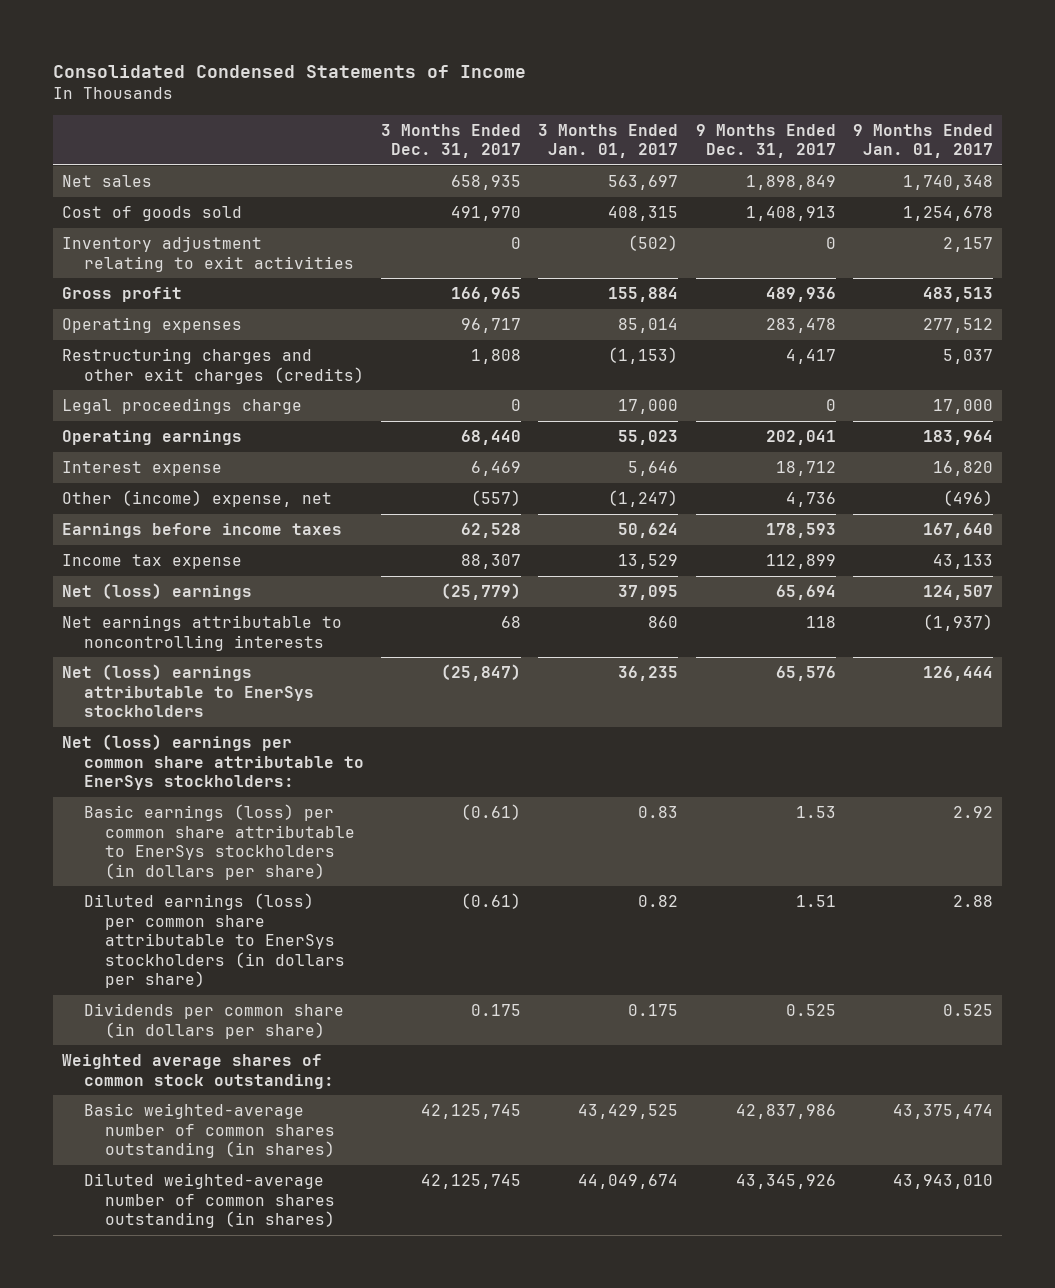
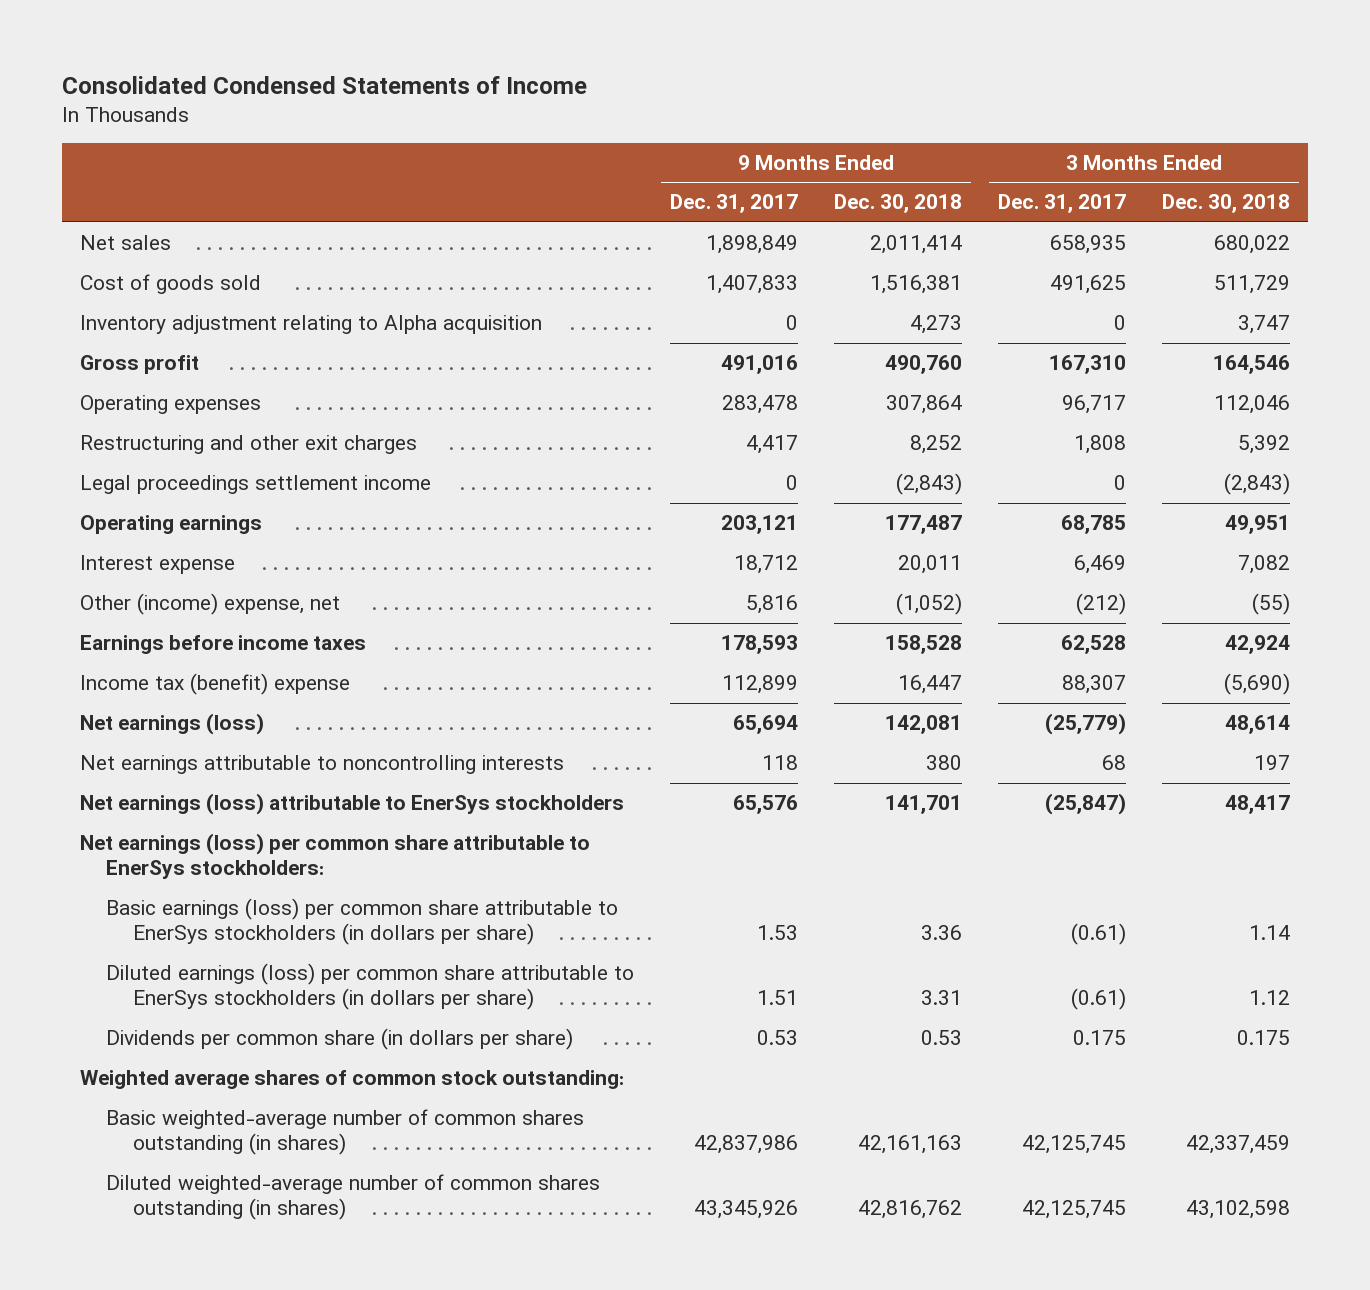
- | 3 Months Ended Dec. 31, 2017 | 3 Months Ended Jan. 01, 2017 | 9 Months Ended Dec. 31, 2017 | 9 Months Ended Jan. 01, 2017
+ | 9 Months Ended Dec. 31, 2017 | 9 Months Ended Dec. 30, 2018 | 3 Months Ended Dec. 31, 2017 | 3 Months Ended Dec. 30, 2018
- Cost of goods sold | 491,970 | 408,315 | 1,408,913 | 1,254,678
- Inventory adjustment relating to exit activities | 0 | (502) | 0 | 2,157
- Gross profit | 166,965 | 155,884 | 489,936 | 483,513
+ Cost of goods sold | 1,407,833 | 1,516,381 | 491,625 | 511,729
+ Inventory adjustment relating to Alpha acquisition | 0 | 4,273 | 0 | 3,747
+ Gross profit | 491,016 | 490,760 | 167,310 | 164,546
- Restructuring charges and other exit charges (credits) | 1,808 | (1,153) | 4,417 | 5,037
- Legal proceedings charge | 0 | 17,000 | 0 | 17,000
- Operating earnings | 68,440 | 55,023 | 202,041 | 183,964
+ Restructuring and other exit charges | 4,417 | 8,252 | 1,808 | 5,392
+ Legal proceedings settlement income | 0 | (2,843) | 0 | (2,843)
+ Operating earnings | 203,121 | 177,487 | 68,785 | 49,951
- Other (income) expense, net | (557) | (1,247) | 4,736 | (496)
+ Other (income) expense, net | 5,816 | (1,052) | (212) | (55)
- Income tax expense | 88,307 | 13,529 | 112,899 | 43,133
- Net (loss) earnings | (25,779) | 37,095 | 65,694 | 124,507
+ Income tax (benefit) expense | 112,899 | 16,447 | 88,307 | (5,690)
+ Net earnings (loss) | 65,694 | 142,081 | (25,779) | 48,614
- Net (loss) earnings attributable to EnerSys stockholders | (25,847) | 36,235 | 65,576 | 126,444
- Net (loss) earnings per common share attributable to EnerSys stockholders:
+ Net earnings (loss) attributable to EnerSys stockholders | 65,576 | 141,701 | (25,847) | 48,417
+ Net earnings (loss) per common share attributable to EnerSys stockholders:
- Dividends per common share (in dollars per share) | 0.175 | 0.175 | 0.525 | 0.525
+ Dividends per common share (in dollars per share) | 0.53 | 0.53 | 0.175 | 0.175

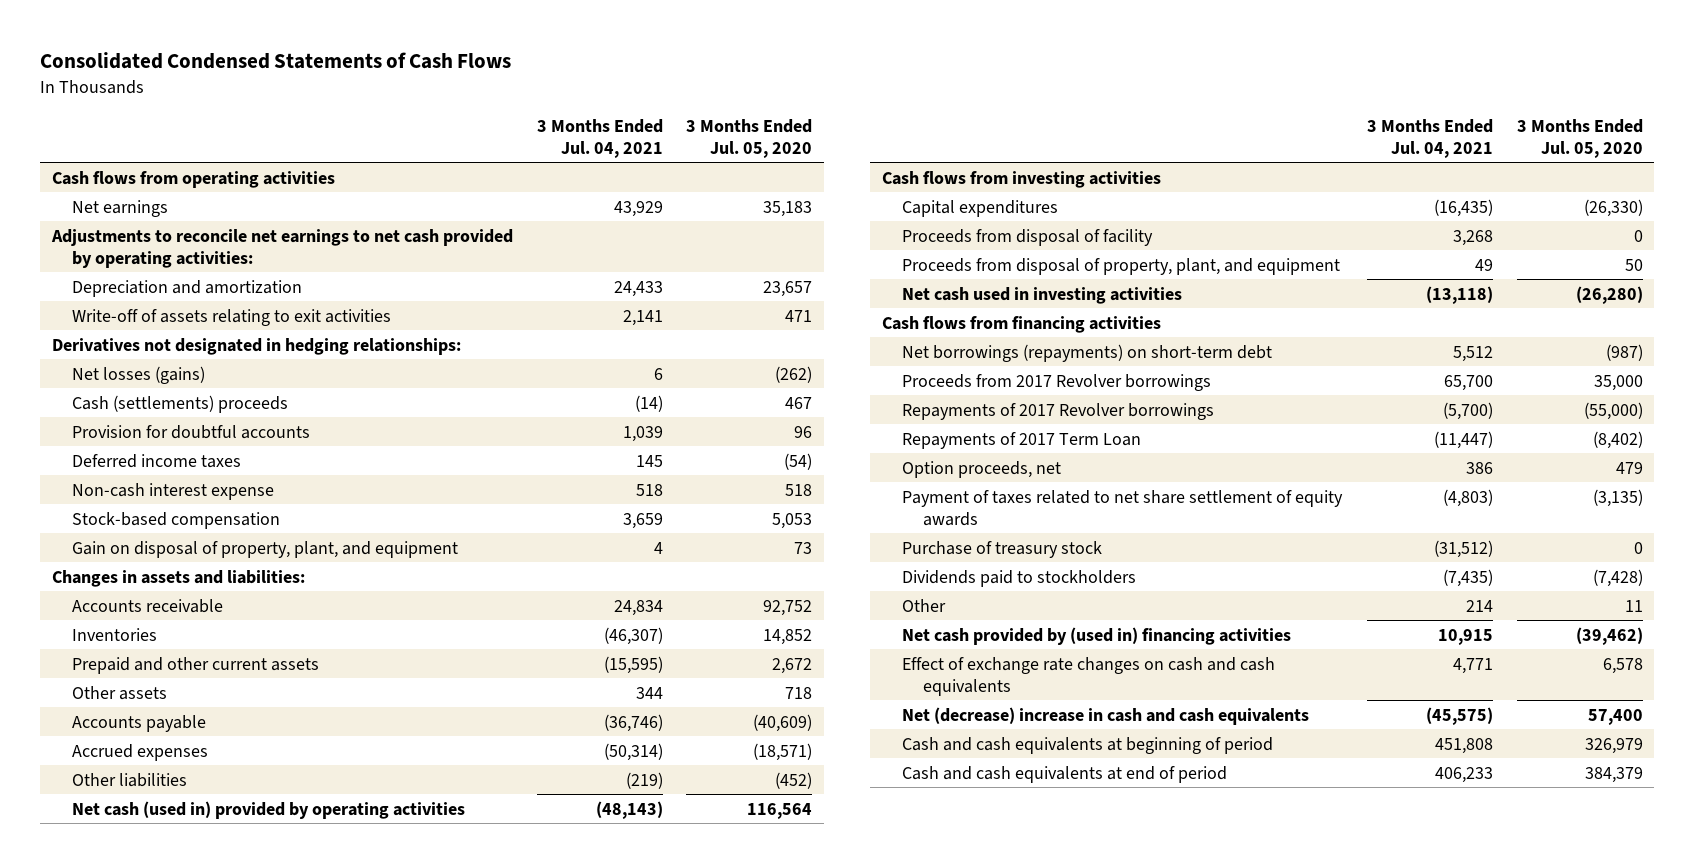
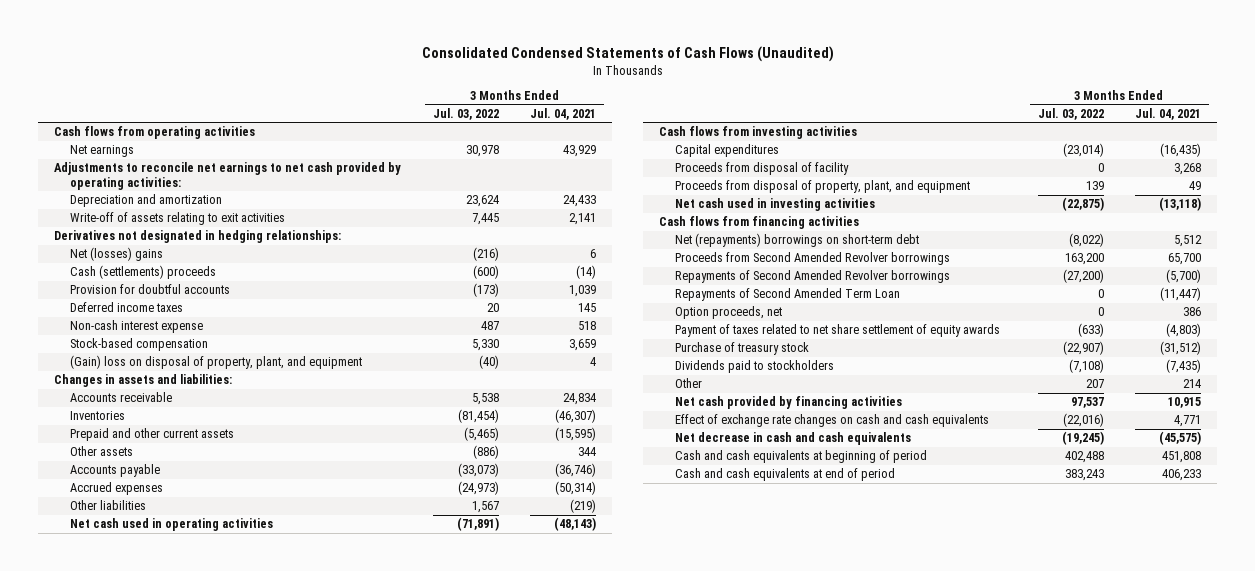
- Consolidated Condensed Statements of Cash Flows
+ Consolidated Condensed Statements of Cash Flows (Unaudited)
- | 3 Months Ended Jul. 04, 2021 | 3 Months Ended Jul. 05, 2020
+ | 3 Months Ended Jul. 03, 2022 | 3 Months Ended Jul. 04, 2021
- Net losses (gains) | 6 | (262)
+ Net (losses) gains | (216) | 6
- Gain on disposal of property, plant, and equipment | 4 | 73
+ (Gain) loss on disposal of property, plant, and equipment | (40) | 4
- Net cash (used in) provided by operating activities | (48,143) | 116,564
+ Net cash used in operating activities | (71,891) | (48,143)
- Net borrowings (repayments) on short-term debt | 5,512 | (987)
- Proceeds from 2017 Revolver borrowings | 65,700 | 35,000
- Repayments of 2017 Revolver borrowings | (5,700) | (55,000)
- Repayments of 2017 Term Loan | (11,447) | (8,402)
+ Net (repayments) borrowings on short-term debt | (8,022) | 5,512
+ Proceeds from Second Amended Revolver borrowings | 163,200 | 65,700
+ Repayments of Second Amended Revolver borrowings | (27,200) | (5,700)
+ Repayments of Second Amended Term Loan | 0 | (11,447)
- Net cash provided by (used in) financing activities | 10,915 | (39,462)
+ Net cash provided by financing activities | 97,537 | 10,915
- Net (decrease) increase in cash and cash equivalents | (45,575) | 57,400
+ Net decrease in cash and cash equivalents | (19,245) | (45,575)

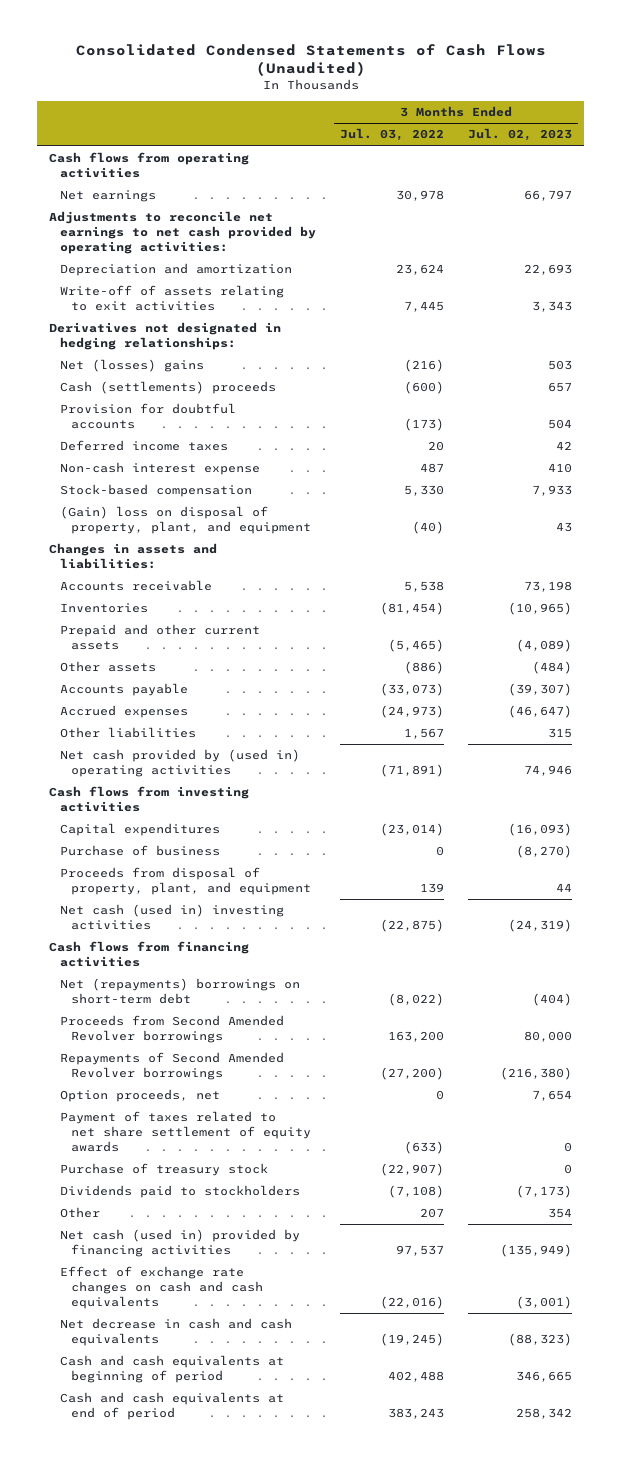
- | 3 Months Ended Jul. 03, 2022 | 3 Months Ended Jul. 04, 2021
+ | 3 Months Ended Jul. 03, 2022 | 3 Months Ended Jul. 02, 2023
- Net cash used in operating activities | (71,891) | (48,143)
+ Net cash provided by (used in) operating activities | (71,891) | 74,946
- Proceeds from disposal of facility | 0 | 3,268
+ Purchase of business | 0 | (8,270)
- Net cash used in investing activities | (22,875) | (13,118)
+ Net cash (used in) investing activities | (22,875) | (24,319)
- Repayments of Second Amended Term Loan | 0 | (11,447)
- Net cash provided by financing activities | 97,537 | 10,915
+ Net cash (used in) provided by financing activities | 97,537 | (135,949)

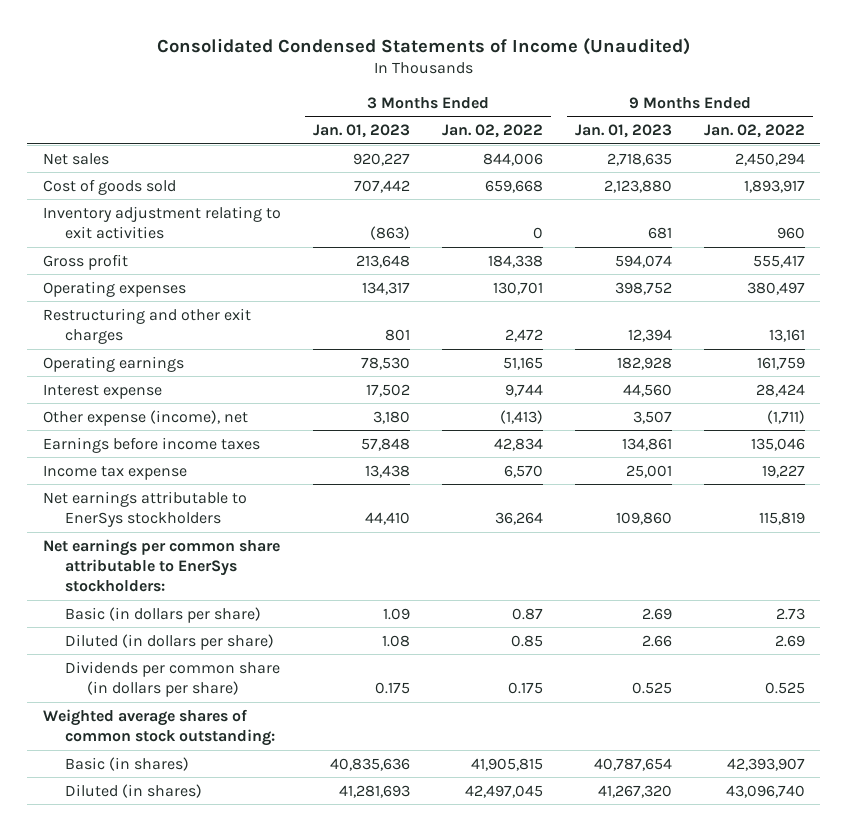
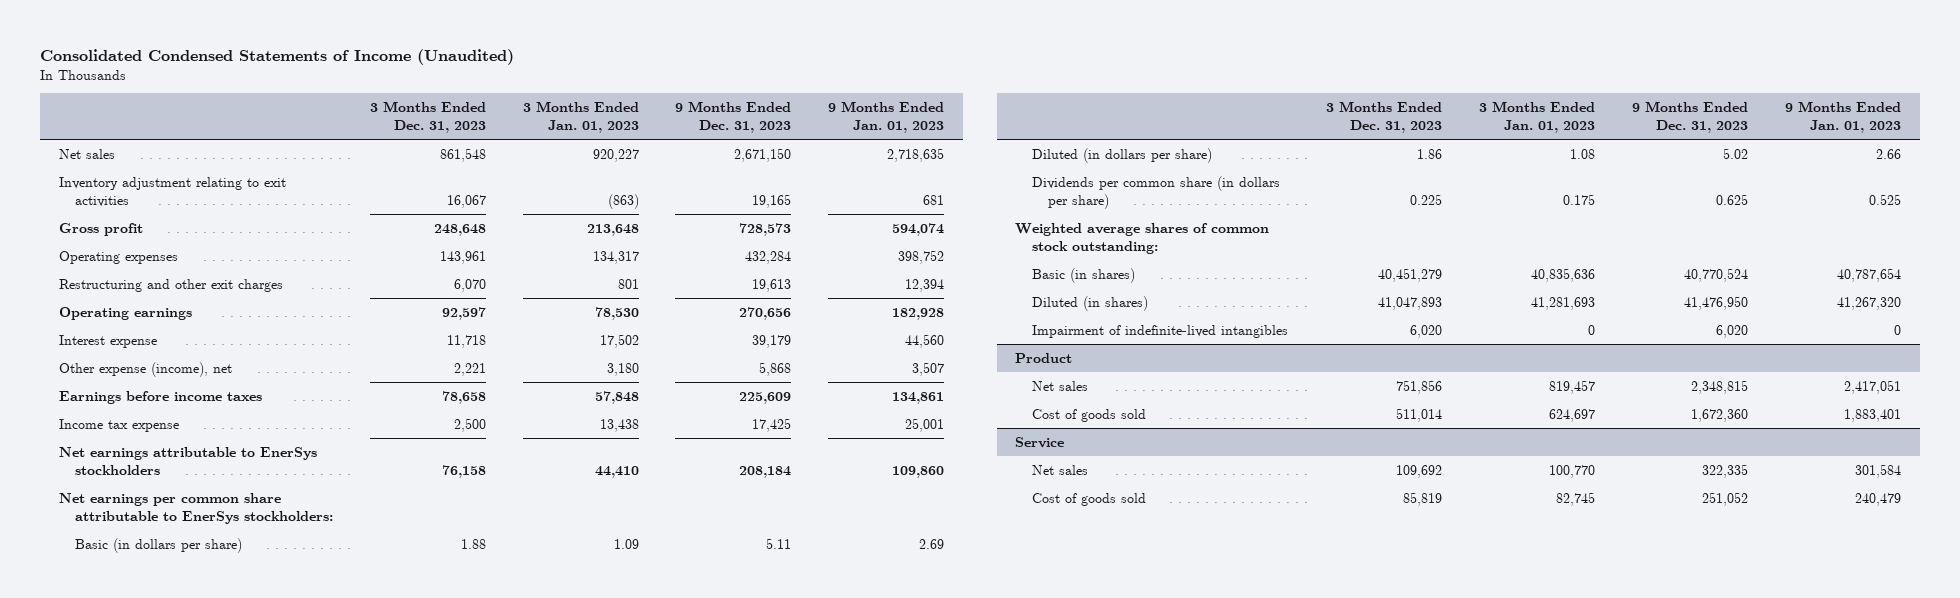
- | 3 Months Ended Jan. 01, 2023 | 3 Months Ended Jan. 02, 2022 | 9 Months Ended Jan. 01, 2023 | 9 Months Ended Jan. 02, 2022
+ | 3 Months Ended Dec. 31, 2023 | 3 Months Ended Jan. 01, 2023 | 9 Months Ended Dec. 31, 2023 | 9 Months Ended Jan. 01, 2023
- Cost of goods sold | 707,442 | 659,668 | 2,123,880 | 1,893,917
+ Impairment of indefinite-lived intangibles | 6,020 | 0 | 6,020 | 0
+ Product
+ Net sales | 751,856 | 819,457 | 2,348,815 | 2,417,051
+ Cost of goods sold | 511,014 | 624,697 | 1,672,360 | 1,883,401
+ Service
+ Net sales | 109,692 | 100,770 | 322,335 | 301,584
+ Cost of goods sold | 85,819 | 82,745 | 251,052 | 240,479

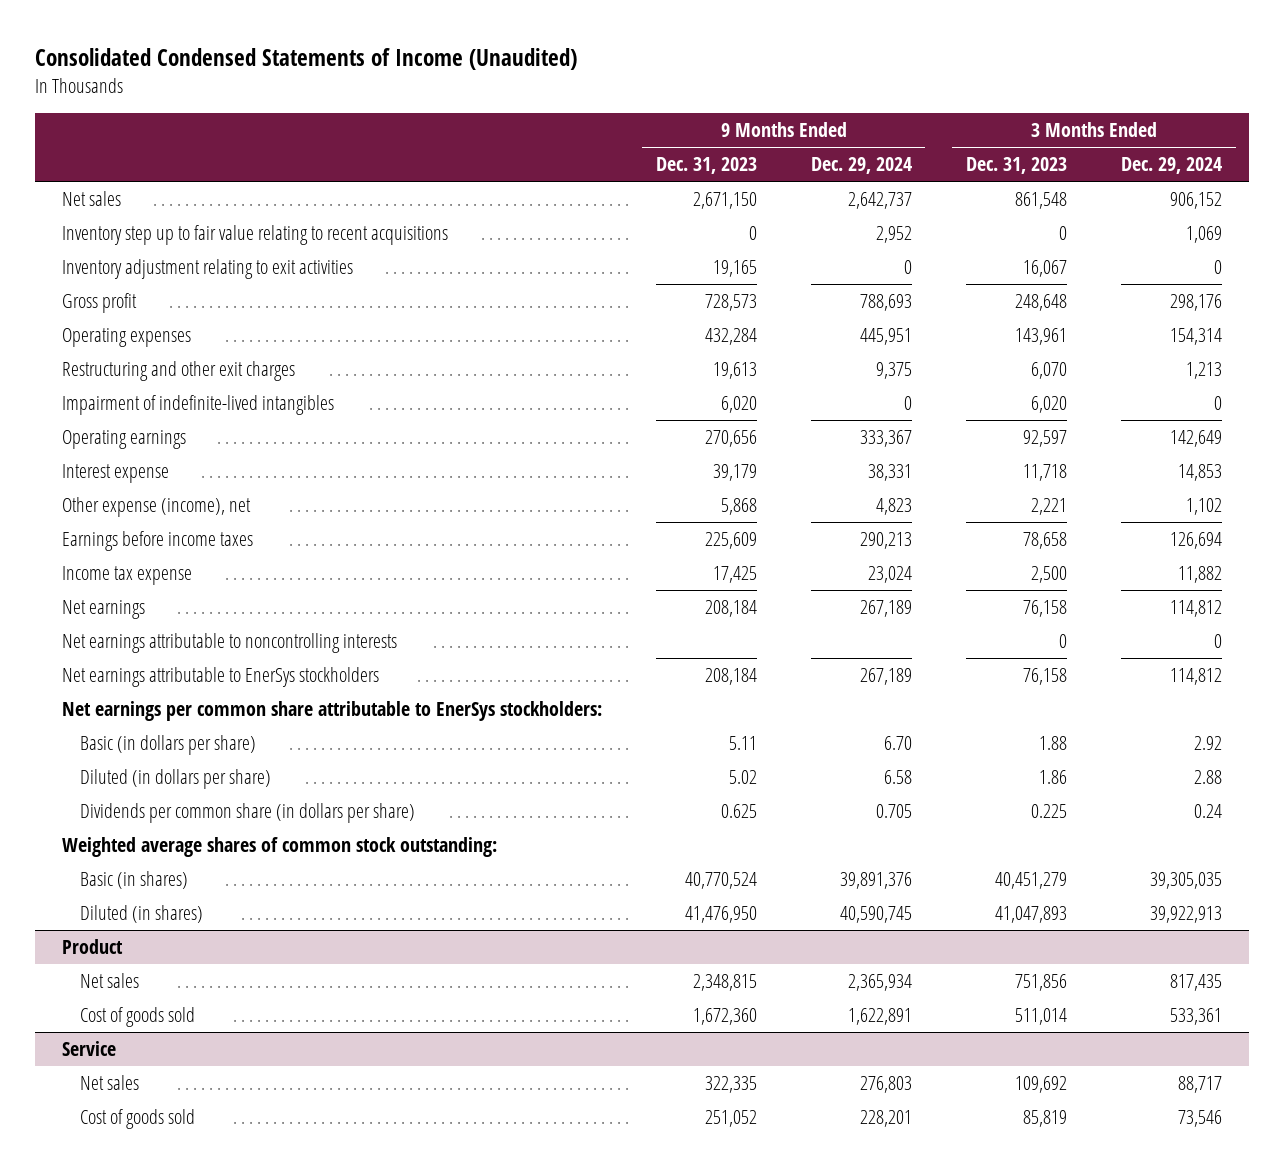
- | 3 Months Ended Dec. 31, 2023 | 3 Months Ended Jan. 01, 2023 | 9 Months Ended Dec. 31, 2023 | 9 Months Ended Jan. 01, 2023
+ | 9 Months Ended Dec. 31, 2023 | 9 Months Ended Dec. 29, 2024 | 3 Months Ended Dec. 31, 2023 | 3 Months Ended Dec. 29, 2024
+ Inventory step up to fair value relating to recent acquisitions | 0 | 2,952 | 0 | 1,069
moved up: Impairment of indefinite-lived intangibles | 6,020 | 0 | 6,020 | 0
+ Net earnings | 208,184 | 267,189 | 76,158 | 114,812
+ Net earnings attributable to noncontrolling interests | | | 0 | 0

